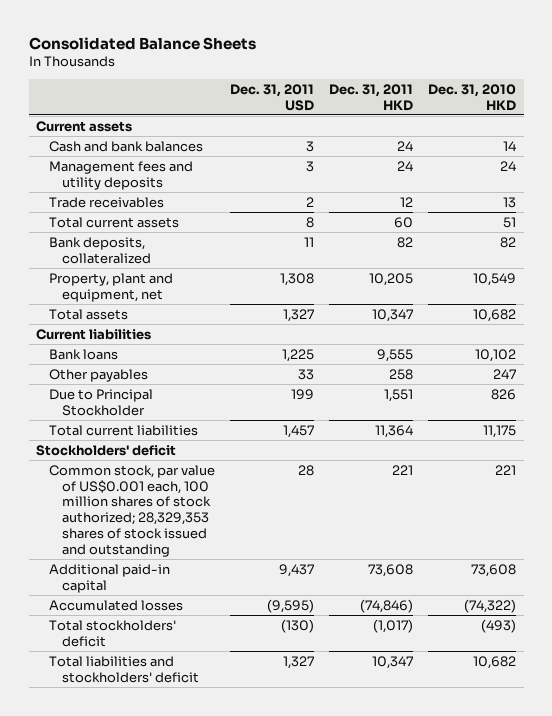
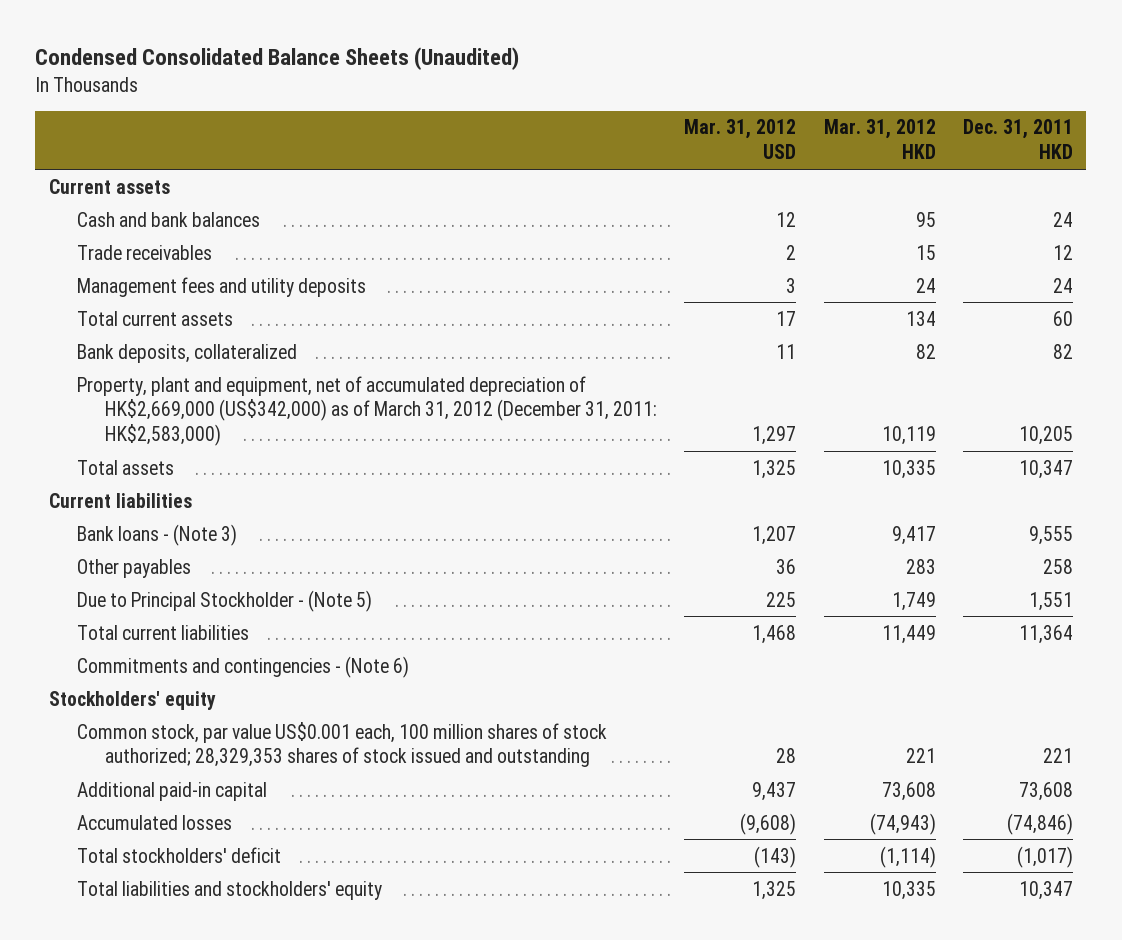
- Consolidated Balance Sheets
+ Condensed Consolidated Balance Sheets (Unaudited)
- | Dec. 31, 2011 USD | Dec. 31, 2011 HKD | Dec. 31, 2010 HKD
+ | Mar. 31, 2012 USD | Mar. 31, 2012 HKD | Dec. 31, 2011 HKD
moved down: Management fees and utility deposits | 3 | 24 | 24
- Property, plant and equipment, net | 1,308 | 10,205 | 10,549
+ Property, plant and equipment, net of accumulated depreciation of HK$2,669,000 (US$342,000) as of March 31, 2012 (December 31, 2011: HK$2,583,000) | 1,297 | 10,119 | 10,205
- Bank loans | 1,225 | 9,555 | 10,102
+ Bank loans - (Note 3) | 1,207 | 9,417 | 9,555
- Due to Principal Stockholder | 199 | 1,551 | 826
+ Due to Principal Stockholder - (Note 5) | 225 | 1,749 | 1,551
- Stockholders' deficit
- Common stock, par value of US$0.001 each, 100 million shares of stock authorized; 28,329,353 shares of stock issued and outstanding | 28 | 221 | 221
+ Commitments and contingencies - (Note 6)
+ Stockholders' equity
+ Common stock, par value US$0.001 each, 100 million shares of stock authorized; 28,329,353 shares of stock issued and outstanding | 28 | 221 | 221
- Total liabilities and stockholders' deficit | 1,327 | 10,347 | 10,682
+ Total liabilities and stockholders' equity | 1,325 | 10,335 | 10,347

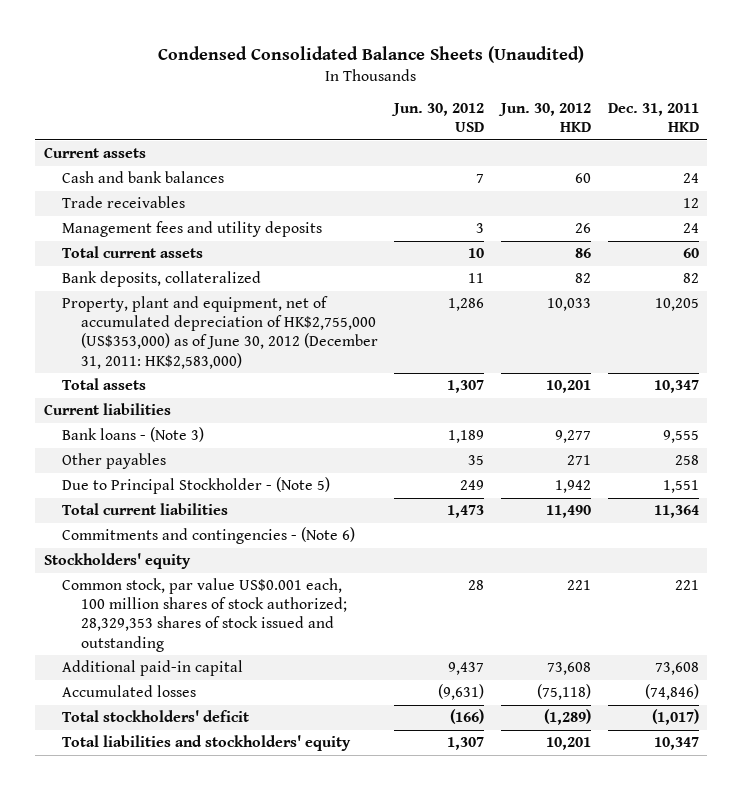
- | Mar. 31, 2012 USD | Mar. 31, 2012 HKD | Dec. 31, 2011 HKD
+ | Jun. 30, 2012 USD | Jun. 30, 2012 HKD | Dec. 31, 2011 HKD
- Property, plant and equipment, net of accumulated depreciation of HK$2,669,000 (US$342,000) as of March 31, 2012 (December 31, 2011: HK$2,583,000) | 1,297 | 10,119 | 10,205
+ Property, plant and equipment, net of accumulated depreciation of HK$2,755,000 (US$353,000) as of June 30, 2012 (December 31, 2011: HK$2,583,000) | 1,286 | 10,033 | 10,205

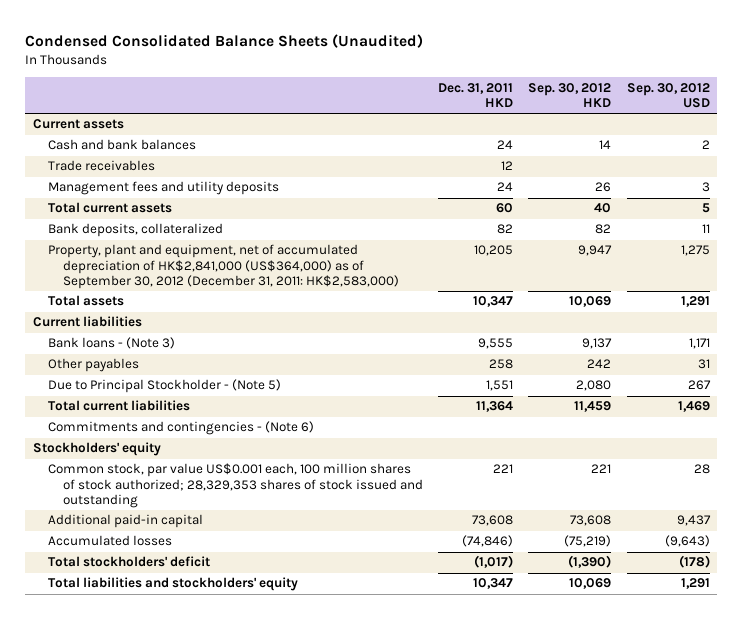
- | Jun. 30, 2012 USD | Jun. 30, 2012 HKD | Dec. 31, 2011 HKD
+ | Dec. 31, 2011 HKD | Sep. 30, 2012 HKD | Sep. 30, 2012 USD
- Property, plant and equipment, net of accumulated depreciation of HK$2,755,000 (US$353,000) as of June 30, 2012 (December 31, 2011: HK$2,583,000) | 1,286 | 10,033 | 10,205
+ Property, plant and equipment, net of accumulated depreciation of HK$2,841,000 (US$364,000) as of September 30, 2012 (December 31, 2011: HK$2,583,000) | 10,205 | 9,947 | 1,275

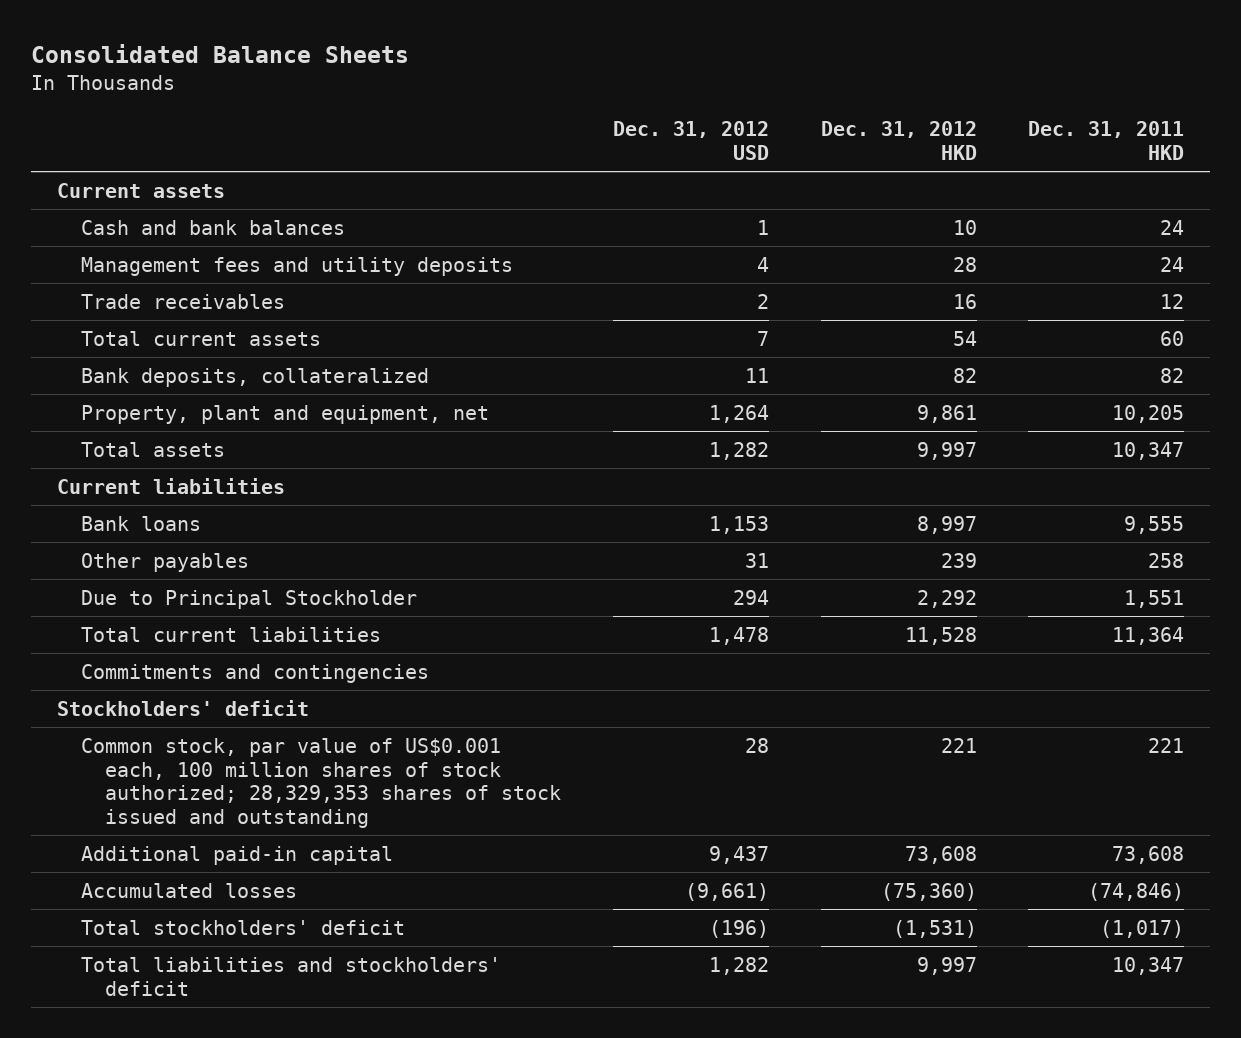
- Condensed Consolidated Balance Sheets (Unaudited)
+ Consolidated Balance Sheets
- | Dec. 31, 2011 HKD | Sep. 30, 2012 HKD | Sep. 30, 2012 USD
+ | Dec. 31, 2012 USD | Dec. 31, 2012 HKD | Dec. 31, 2011 HKD
moved down: Trade receivables | 2 | 16 | 12
- Property, plant and equipment, net of accumulated depreciation of HK$2,841,000 (US$364,000) as of September 30, 2012 (December 31, 2011: HK$2,583,000) | 10,205 | 9,947 | 1,275
+ Property, plant and equipment, net | 1,264 | 9,861 | 10,205
- Bank loans - (Note 3) | 9,555 | 9,137 | 1,171
+ Bank loans | 1,153 | 8,997 | 9,555
- Due to Principal Stockholder - (Note 5) | 1,551 | 2,080 | 267
+ Due to Principal Stockholder | 294 | 2,292 | 1,551
- Commitments and contingencies - (Note 6)
- Stockholders' equity
- Common stock, par value US$0.001 each, 100 million shares of stock authorized; 28,329,353 shares of stock issued and outstanding | 221 | 221 | 28
+ Commitments and contingencies
+ Stockholders' deficit
+ Common stock, par value of US$0.001 each, 100 million shares of stock authorized; 28,329,353 shares of stock issued and outstanding | 28 | 221 | 221
- Total liabilities and stockholders' equity | 10,347 | 10,069 | 1,291
+ Total liabilities and stockholders' deficit | 1,282 | 9,997 | 10,347

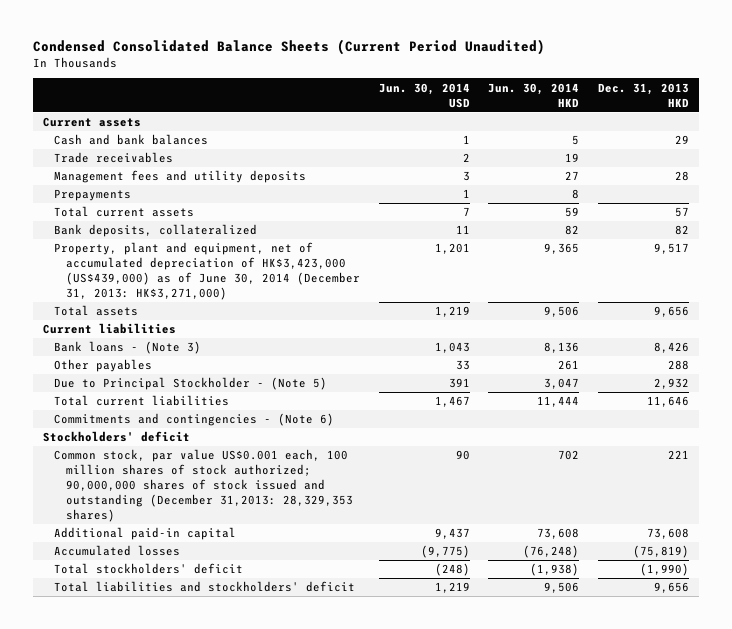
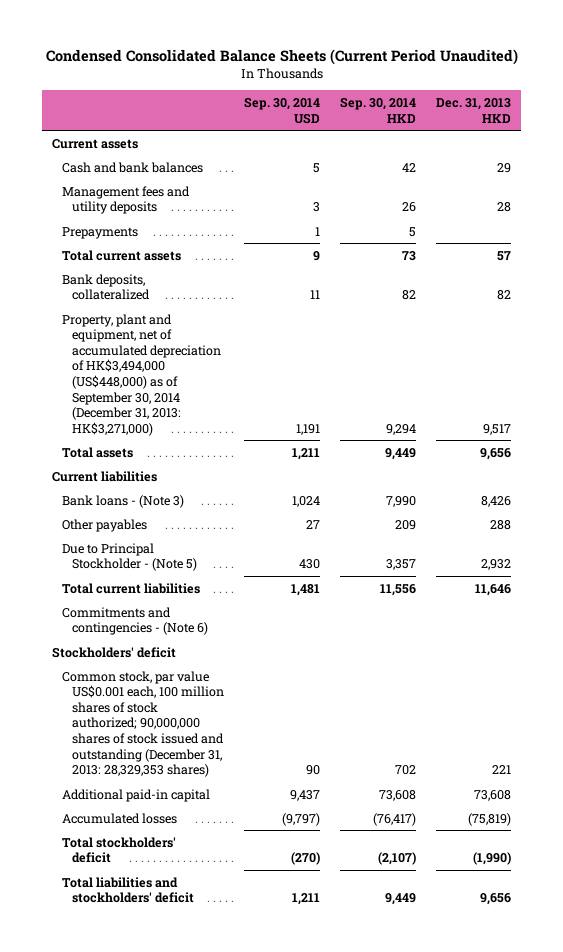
- | Jun. 30, 2014 USD | Jun. 30, 2014 HKD | Dec. 31, 2013 HKD
+ | Sep. 30, 2014 USD | Sep. 30, 2014 HKD | Dec. 31, 2013 HKD
- Trade receivables | 2 | 19 |
- Property, plant and equipment, net of accumulated depreciation of HK$3,423,000 (US$439,000) as of June 30, 2014 (December 31, 2013: HK$3,271,000) | 1,201 | 9,365 | 9,517
+ Property, plant and equipment, net of accumulated depreciation of HK$3,494,000 (US$448,000) as of September 30, 2014 (December 31, 2013: HK$3,271,000) | 1,191 | 9,294 | 9,517
- Common stock, par value US$0.001 each, 100 million shares of stock authorized; 90,000,000 shares of stock issued and outstanding (December 31,2013: 28,329,353 shares) | 90 | 702 | 221
+ Common stock, par value US$0.001 each, 100 million shares of stock authorized; 90,000,000 shares of stock issued and outstanding (December 31, 2013: 28,329,353 shares) | 90 | 702 | 221

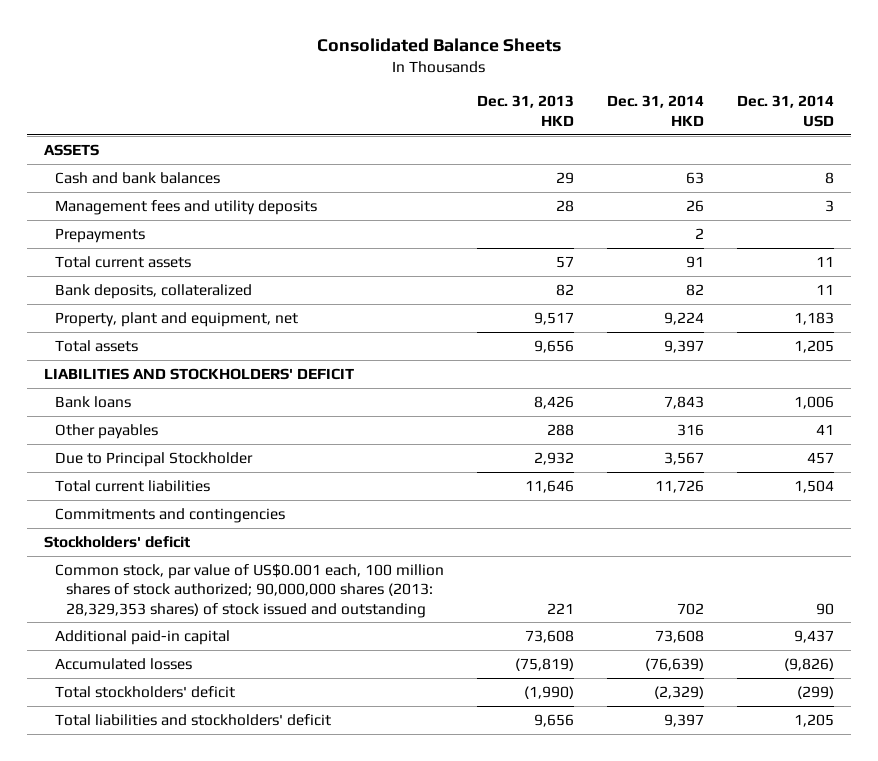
- Condensed Consolidated Balance Sheets (Current Period Unaudited)
+ Consolidated Balance Sheets
- | Sep. 30, 2014 USD | Sep. 30, 2014 HKD | Dec. 31, 2013 HKD
+ | Dec. 31, 2013 HKD | Dec. 31, 2014 HKD | Dec. 31, 2014 USD
- Current assets
+ ASSETS
- Property, plant and equipment, net of accumulated depreciation of HK$3,494,000 (US$448,000) as of September 30, 2014 (December 31, 2013: HK$3,271,000) | 1,191 | 9,294 | 9,517
+ Property, plant and equipment, net | 9,517 | 9,224 | 1,183
- Current liabilities
- Bank loans - (Note 3) | 1,024 | 7,990 | 8,426
+ LIABILITIES AND STOCKHOLDERS' DEFICIT
+ Bank loans | 8,426 | 7,843 | 1,006
- Due to Principal Stockholder - (Note 5) | 430 | 3,357 | 2,932
+ Due to Principal Stockholder | 2,932 | 3,567 | 457
- Commitments and contingencies - (Note 6)
+ Commitments and contingencies
- Common stock, par value US$0.001 each, 100 million shares of stock authorized; 90,000,000 shares of stock issued and outstanding (December 31, 2013: 28,329,353 shares) | 90 | 702 | 221
+ Common stock, par value of US$0.001 each, 100 million shares of stock authorized; 90,000,000 shares (2013: 28,329,353 shares) of stock issued and outstanding | 221 | 702 | 90

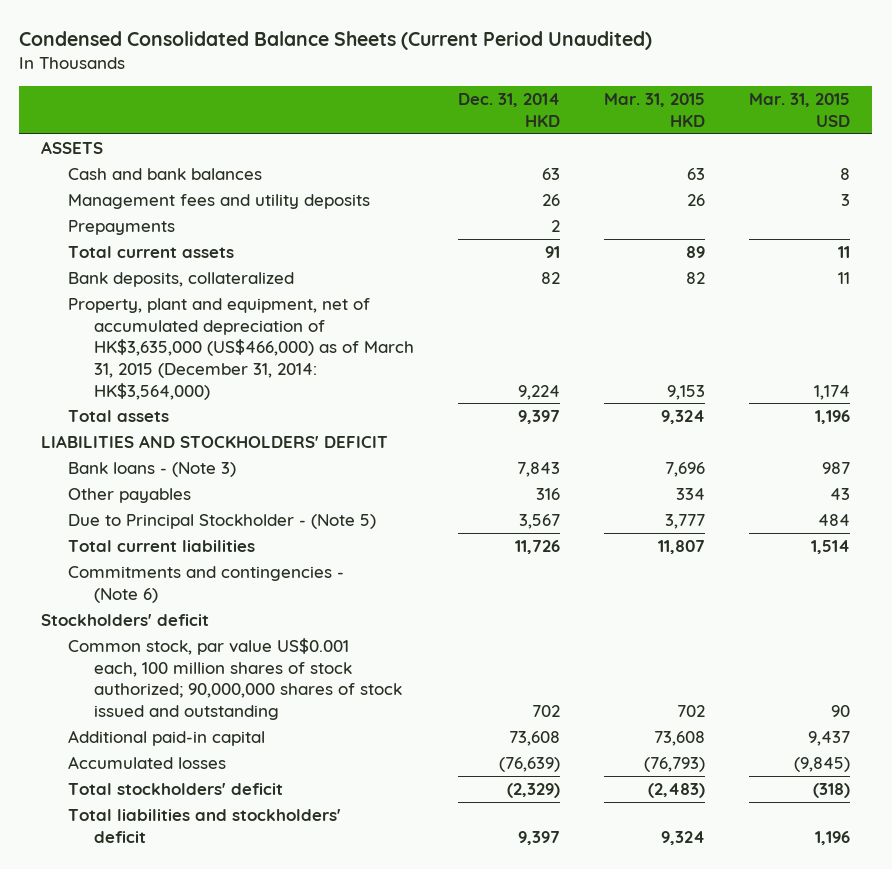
- Consolidated Balance Sheets
+ Condensed Consolidated Balance Sheets (Current Period Unaudited)
- | Dec. 31, 2013 HKD | Dec. 31, 2014 HKD | Dec. 31, 2014 USD
+ | Dec. 31, 2014 HKD | Mar. 31, 2015 HKD | Mar. 31, 2015 USD
- Property, plant and equipment, net | 9,517 | 9,224 | 1,183
+ Property, plant and equipment, net of accumulated depreciation of HK$3,635,000 (US$466,000) as of March 31, 2015 (December 31, 2014: HK$3,564,000) | 9,224 | 9,153 | 1,174
- Bank loans | 8,426 | 7,843 | 1,006
+ Bank loans - (Note 3) | 7,843 | 7,696 | 987
- Due to Principal Stockholder | 2,932 | 3,567 | 457
+ Due to Principal Stockholder - (Note 5) | 3,567 | 3,777 | 484
- Commitments and contingencies
+ Commitments and contingencies - (Note 6)
- Common stock, par value of US$0.001 each, 100 million shares of stock authorized; 90,000,000 shares (2013: 28,329,353 shares) of stock issued and outstanding | 221 | 702 | 90
+ Common stock, par value US$0.001 each, 100 million shares of stock authorized; 90,000,000 shares of stock issued and outstanding | 702 | 702 | 90

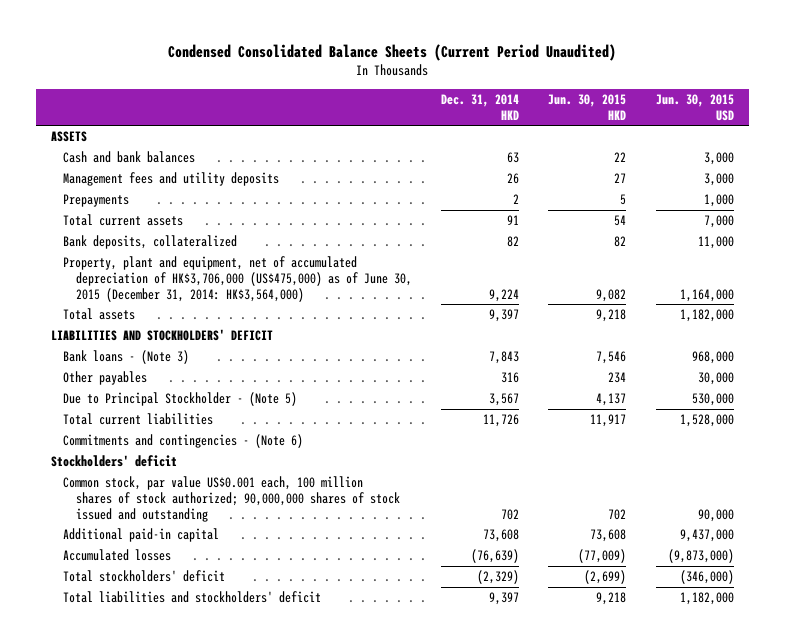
- | Dec. 31, 2014 HKD | Mar. 31, 2015 HKD | Mar. 31, 2015 USD
+ | Dec. 31, 2014 HKD | Jun. 30, 2015 HKD | Jun. 30, 2015 USD
- Property, plant and equipment, net of accumulated depreciation of HK$3,635,000 (US$466,000) as of March 31, 2015 (December 31, 2014: HK$3,564,000) | 9,224 | 9,153 | 1,174
+ Property, plant and equipment, net of accumulated depreciation of HK$3,706,000 (US$475,000) as of June 30, 2015 (December 31, 2014: HK$3,564,000) | 9,224 | 9,082 | 1,164,000

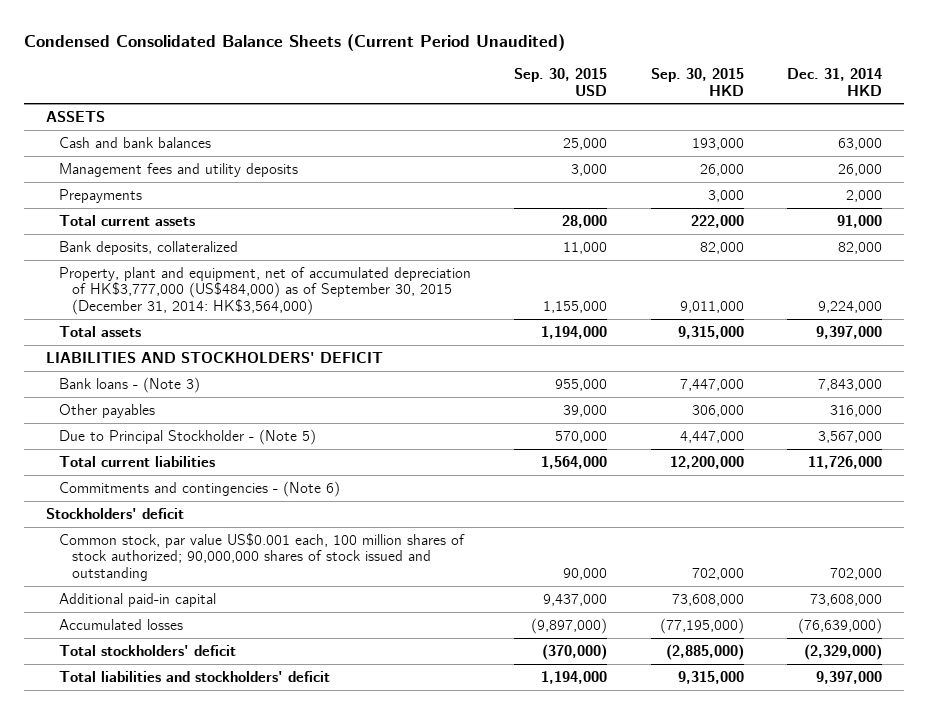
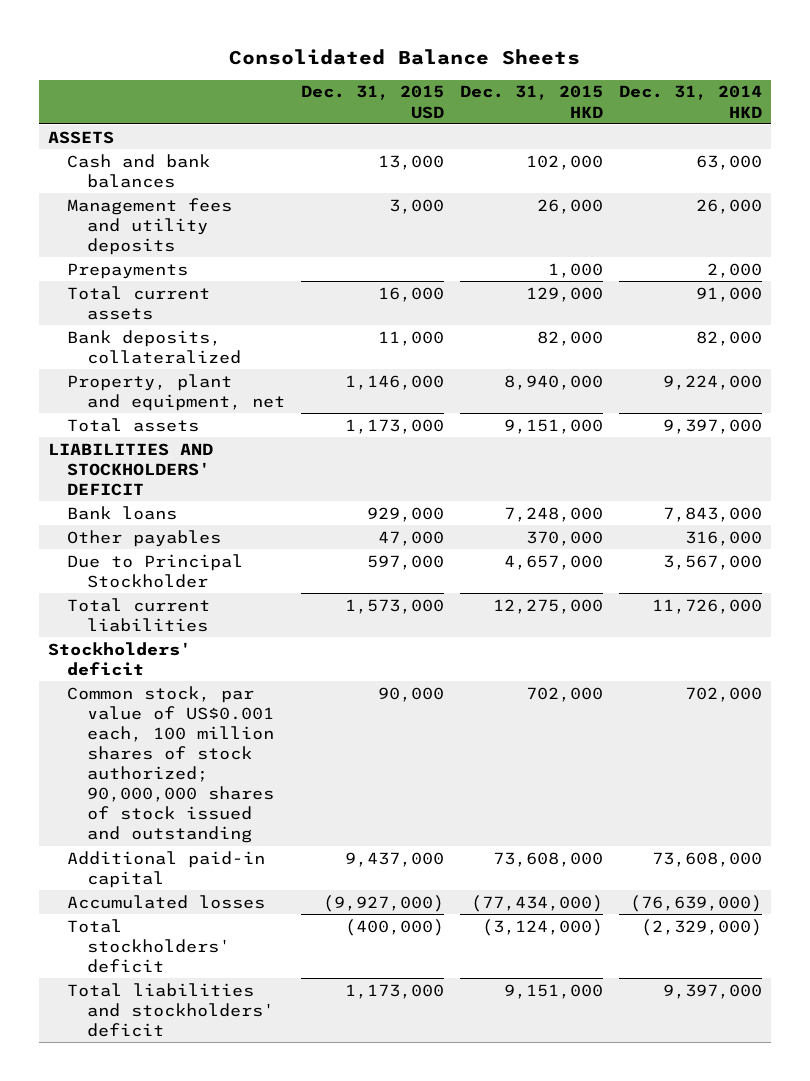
- Condensed Consolidated Balance Sheets (Current Period Unaudited)
+ Consolidated Balance Sheets
- | Sep. 30, 2015 USD | Sep. 30, 2015 HKD | Dec. 31, 2014 HKD
+ | Dec. 31, 2015 USD | Dec. 31, 2015 HKD | Dec. 31, 2014 HKD
- Property, plant and equipment, net of accumulated depreciation of HK$3,777,000 (US$484,000) as of September 30, 2015 (December 31, 2014: HK$3,564,000) | 1,155,000 | 9,011,000 | 9,224,000
+ Property, plant and equipment, net | 1,146,000 | 8,940,000 | 9,224,000
- Bank loans - (Note 3) | 955,000 | 7,447,000 | 7,843,000
+ Bank loans | 929,000 | 7,248,000 | 7,843,000
- Due to Principal Stockholder - (Note 5) | 570,000 | 4,447,000 | 3,567,000
+ Due to Principal Stockholder | 597,000 | 4,657,000 | 3,567,000
- Commitments and contingencies - (Note 6)
- Common stock, par value US$0.001 each, 100 million shares of stock authorized; 90,000,000 shares of stock issued and outstanding | 90,000 | 702,000 | 702,000
+ Common stock, par value of US$0.001 each, 100 million shares of stock authorized; 90,000,000 shares of stock issued and outstanding | 90,000 | 702,000 | 702,000

